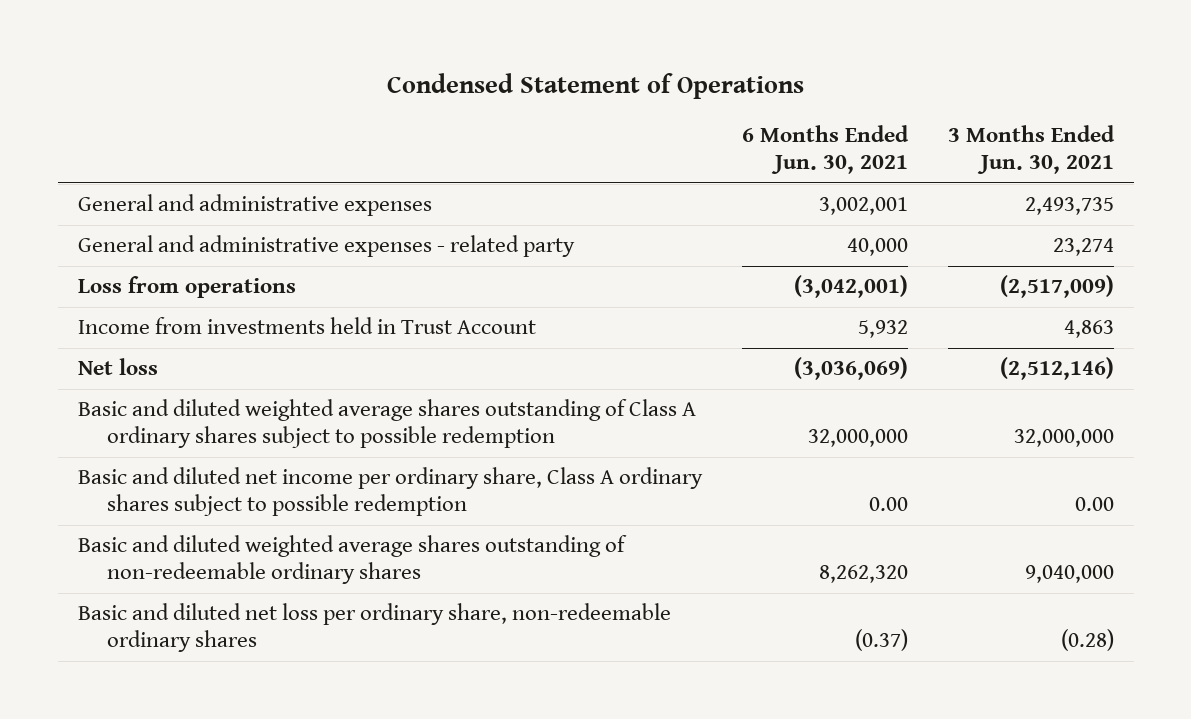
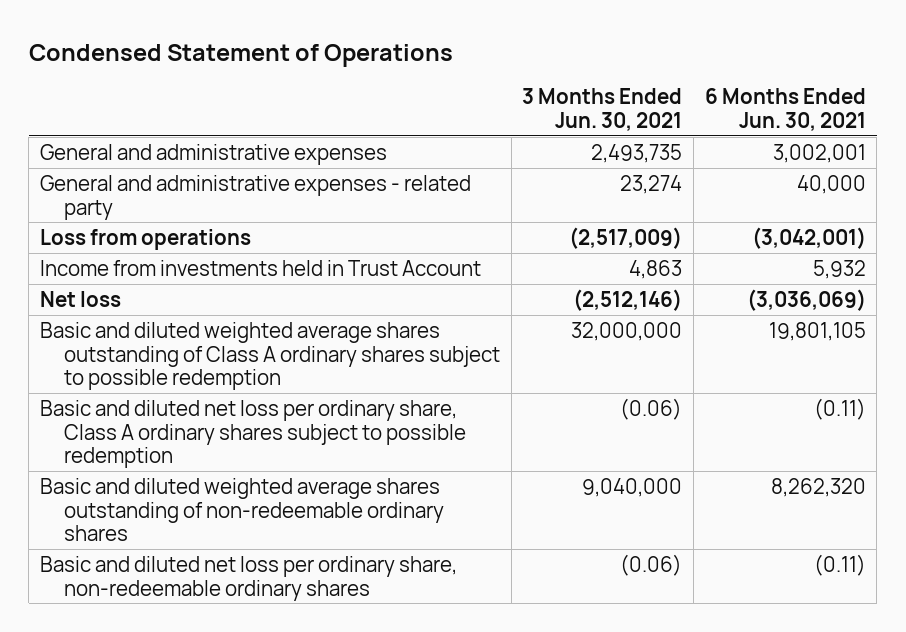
- | 6 Months Ended Jun. 30, 2021 | 3 Months Ended Jun. 30, 2021
+ | 3 Months Ended Jun. 30, 2021 | 6 Months Ended Jun. 30, 2021
- Basic and diluted weighted average shares outstanding of Class A ordinary shares subject to possible redemption | 32,000,000 | 32,000,000
- Basic and diluted net income per ordinary share, Class A ordinary shares subject to possible redemption | 0.00 | 0.00
+ Basic and diluted weighted average shares outstanding of Class A ordinary shares subject to possible redemption | 32,000,000 | 19,801,105
+ Basic and diluted net loss per ordinary share, Class A ordinary shares subject to possible redemption | (0.06) | (0.11)
- Basic and diluted net loss per ordinary share, non-redeemable ordinary shares | (0.37) | (0.28)
+ Basic and diluted net loss per ordinary share, non-redeemable ordinary shares | (0.06) | (0.11)

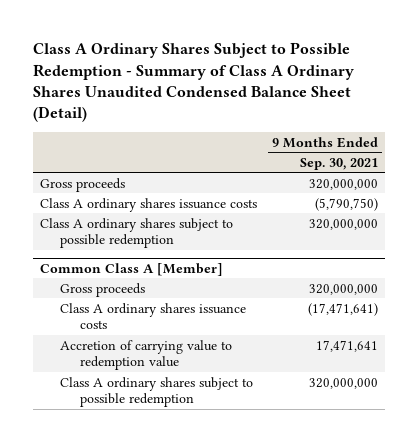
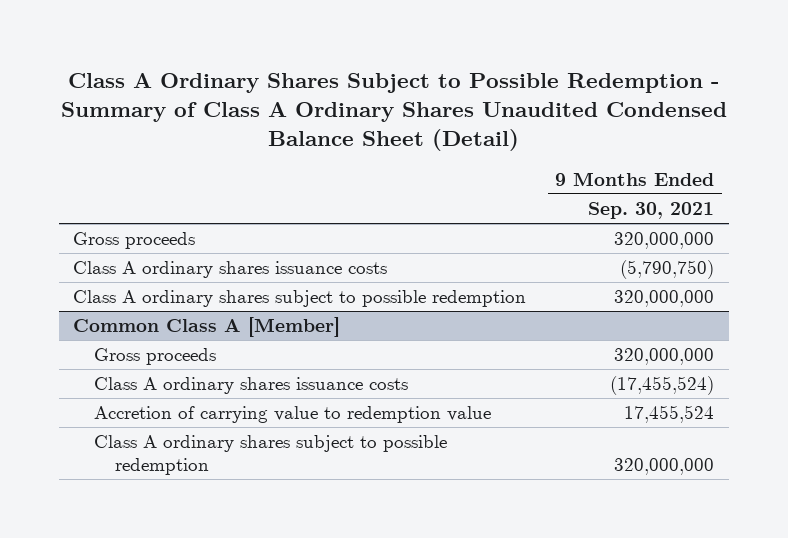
@ Common Class A [Member]
- Class A ordinary shares issuance costs | (17,471,641)
- Accretion of carrying value to redemption value | 17,471,641
+ Class A ordinary shares issuance costs | (17,455,524)
+ Accretion of carrying value to redemption value | 17,455,524

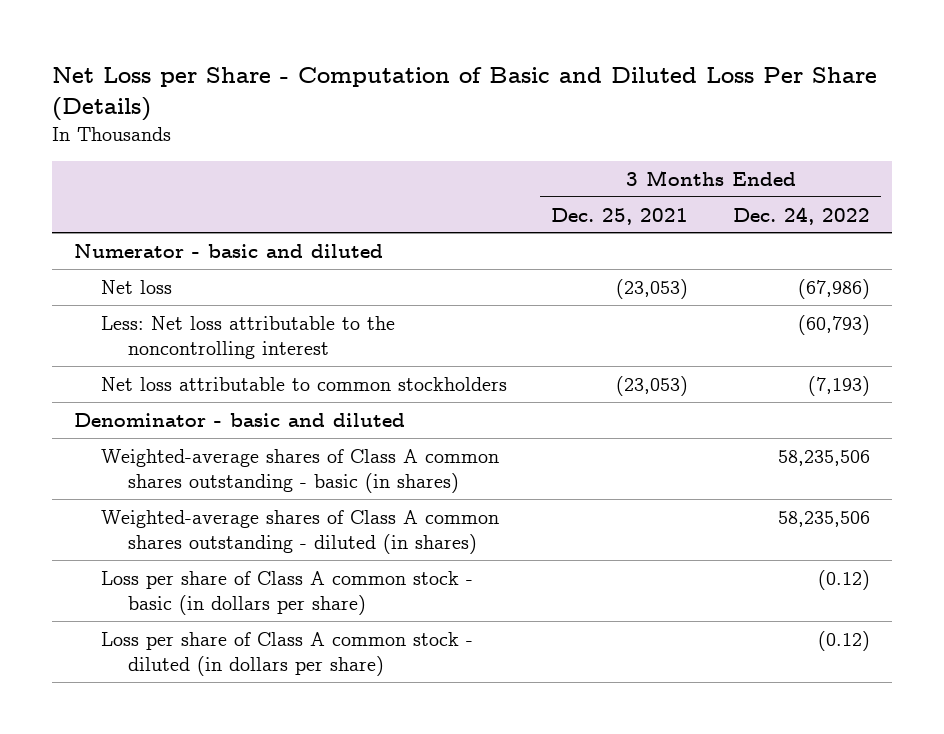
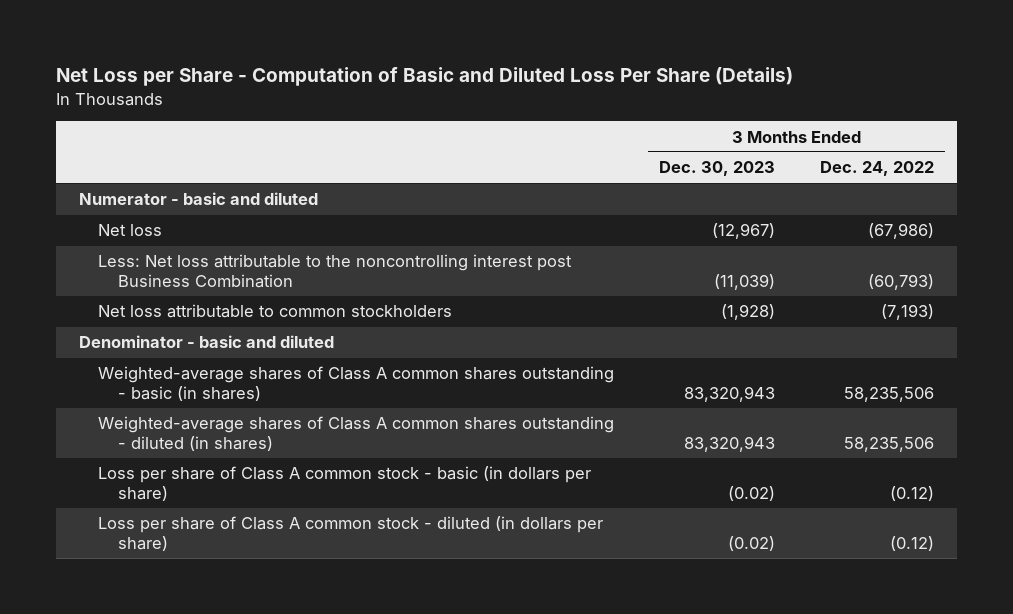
- | 3 Months Ended Dec. 25, 2021 | 3 Months Ended Dec. 24, 2022
+ | 3 Months Ended Dec. 30, 2023 | 3 Months Ended Dec. 24, 2022
- Less: Net loss attributable to the noncontrolling interest | | (60,793)
+ Less: Net loss attributable to the noncontrolling interest post Business Combination | (11,039) | (60,793)

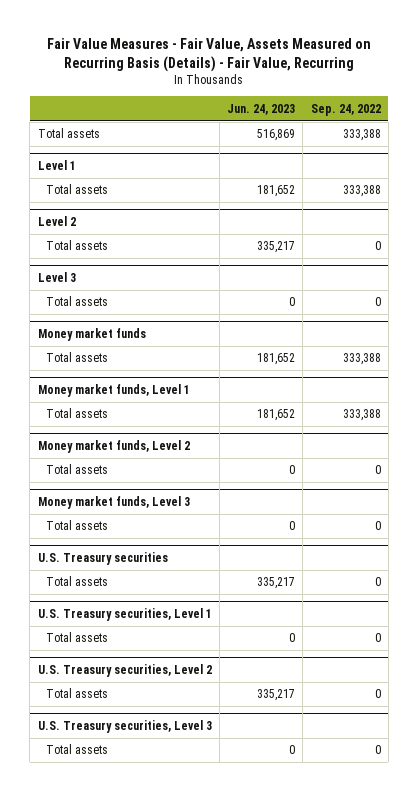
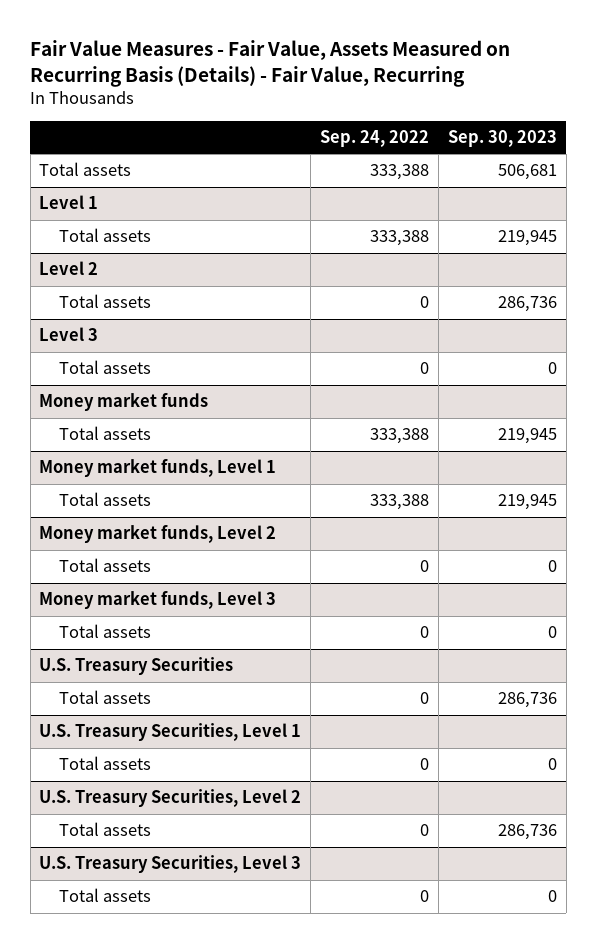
- | Jun. 24, 2023 | Sep. 24, 2022
+ | Sep. 24, 2022 | Sep. 30, 2023
- U.S. Treasury securities
+ U.S. Treasury Securities
- U.S. Treasury securities, Level 1
+ U.S. Treasury Securities, Level 1
- U.S. Treasury securities, Level 2
+ U.S. Treasury Securities, Level 2
- U.S. Treasury securities, Level 3
+ U.S. Treasury Securities, Level 3

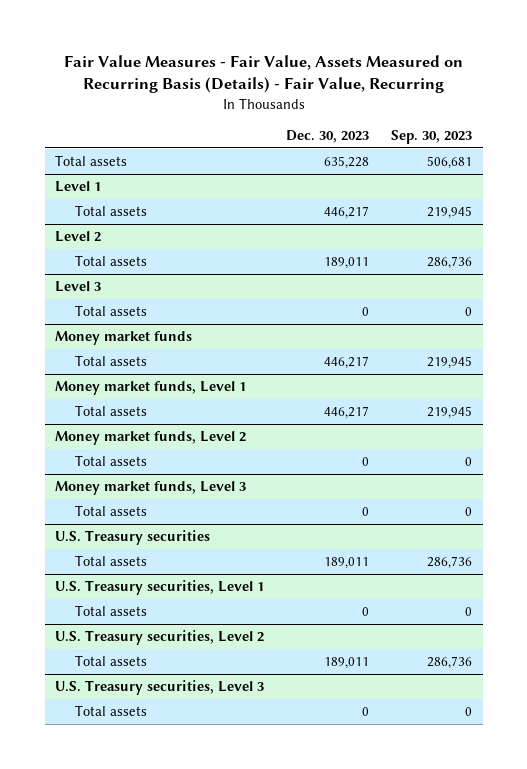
- | Sep. 24, 2022 | Sep. 30, 2023
+ | Dec. 30, 2023 | Sep. 30, 2023
- U.S. Treasury Securities
+ U.S. Treasury securities
- U.S. Treasury Securities, Level 1
+ U.S. Treasury securities, Level 1
- U.S. Treasury Securities, Level 2
+ U.S. Treasury securities, Level 2
- U.S. Treasury Securities, Level 3
+ U.S. Treasury securities, Level 3

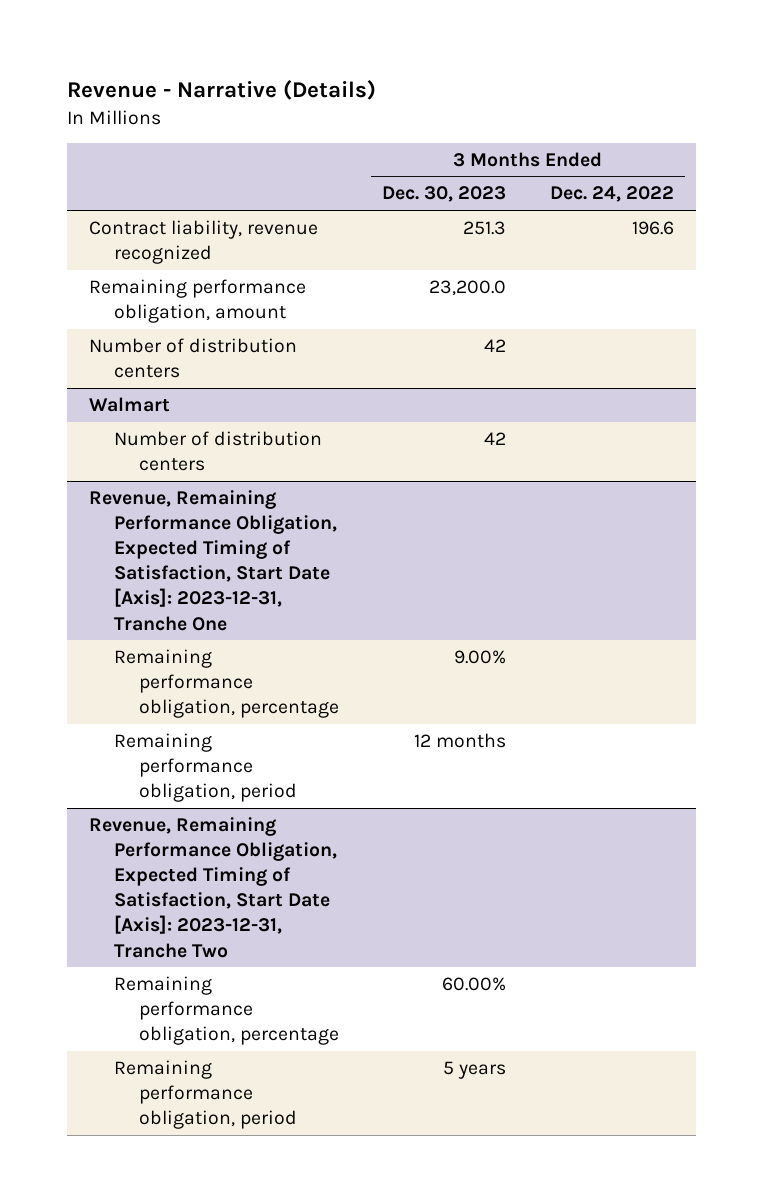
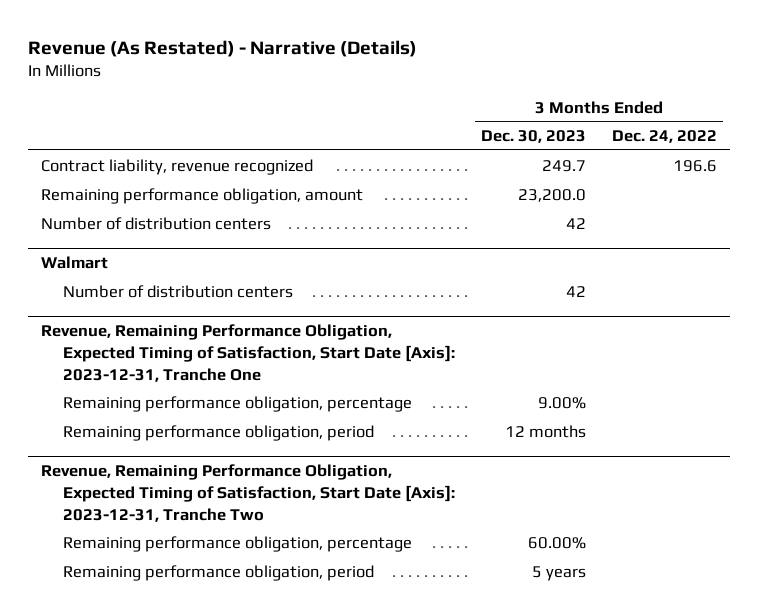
- Revenue - Narrative (Details)
+ Revenue (As Restated) - Narrative (Details)
- Contract liability, revenue recognized | 251.3 | 196.6
+ Contract liability, revenue recognized | 249.7 | 196.6

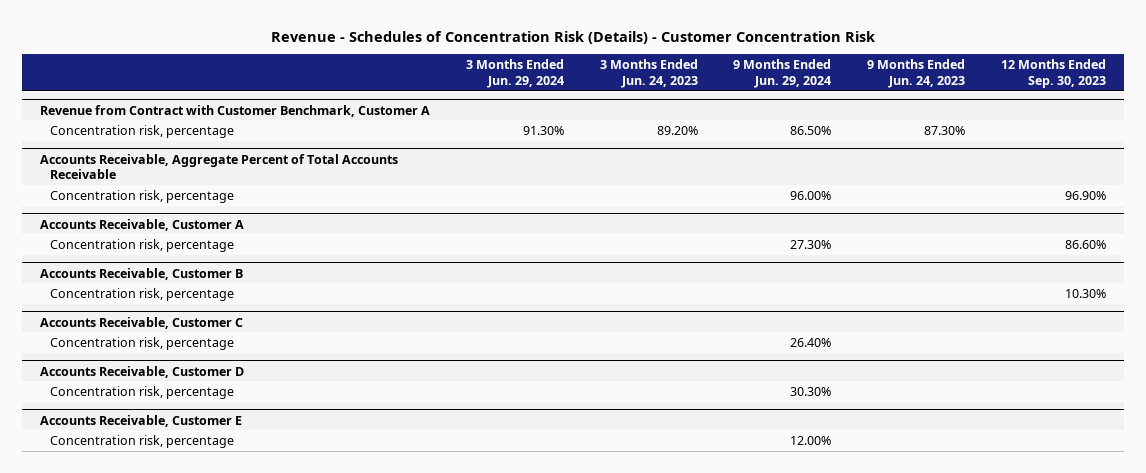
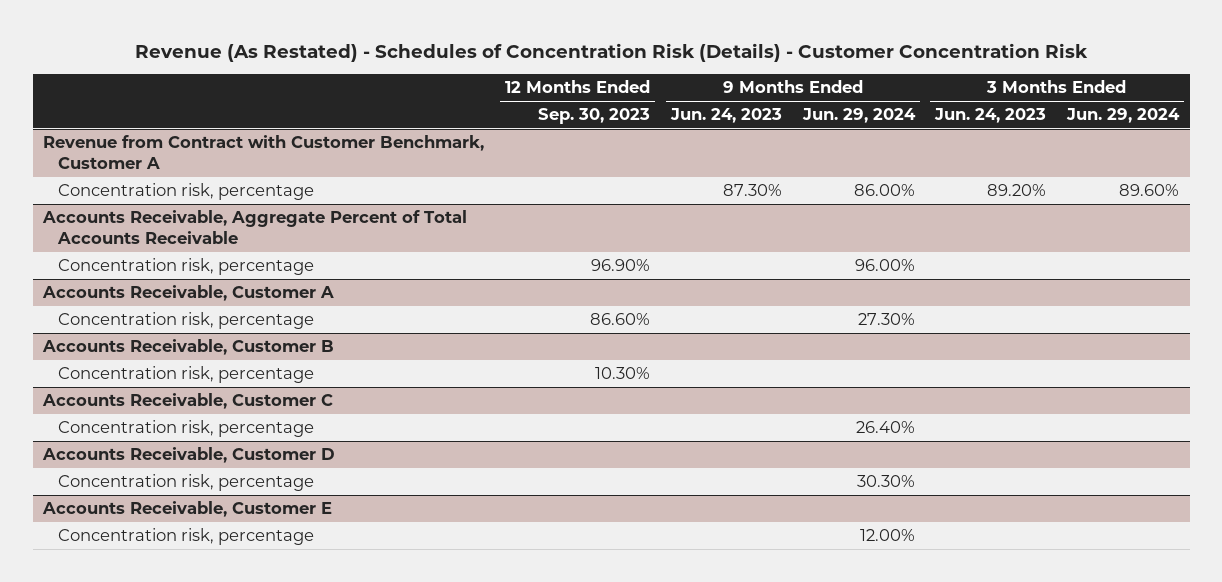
- Revenue - Schedules of Concentration Risk (Details) - Customer Concentration Risk
+ Revenue (As Restated) - Schedules of Concentration Risk (Details) - Customer Concentration Risk
- | 3 Months Ended Jun. 29, 2024 | 3 Months Ended Jun. 24, 2023 | 9 Months Ended Jun. 29, 2024 | 9 Months Ended Jun. 24, 2023 | 12 Months Ended Sep. 30, 2023
+ | 12 Months Ended Sep. 30, 2023 | 9 Months Ended Jun. 24, 2023 | 9 Months Ended Jun. 29, 2024 | 3 Months Ended Jun. 24, 2023 | 3 Months Ended Jun. 29, 2024
@ Revenue from Contract with Customer Benchmark, Customer A
- Concentration risk, percentage | 91.30% | 89.20% | 86.50% | 87.30% |
+ Concentration risk, percentage | | 87.30% | 86.00% | 89.20% | 89.60%

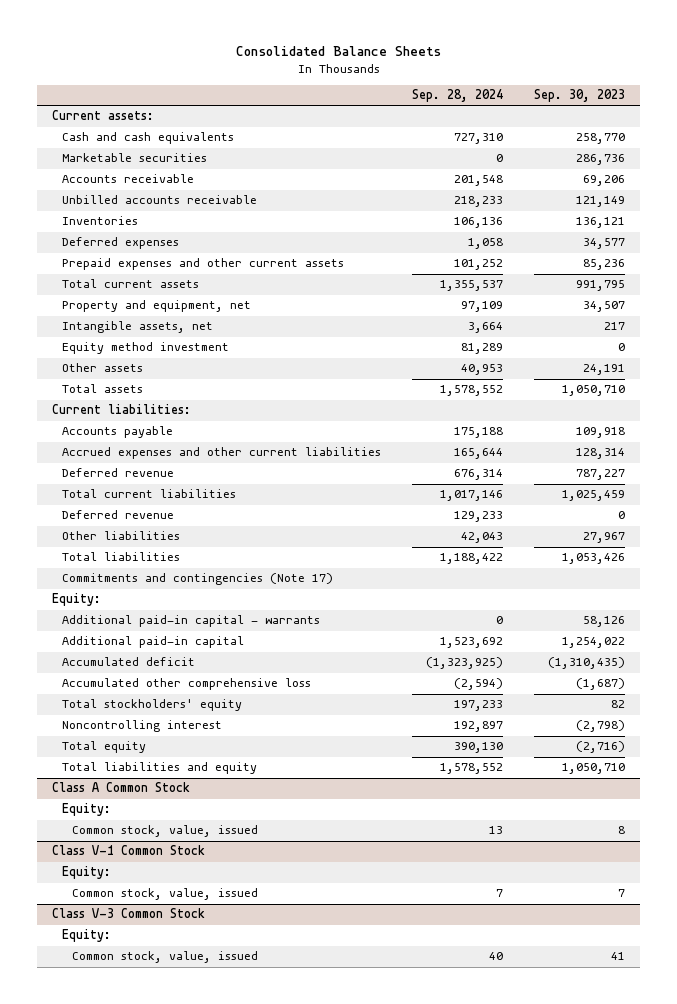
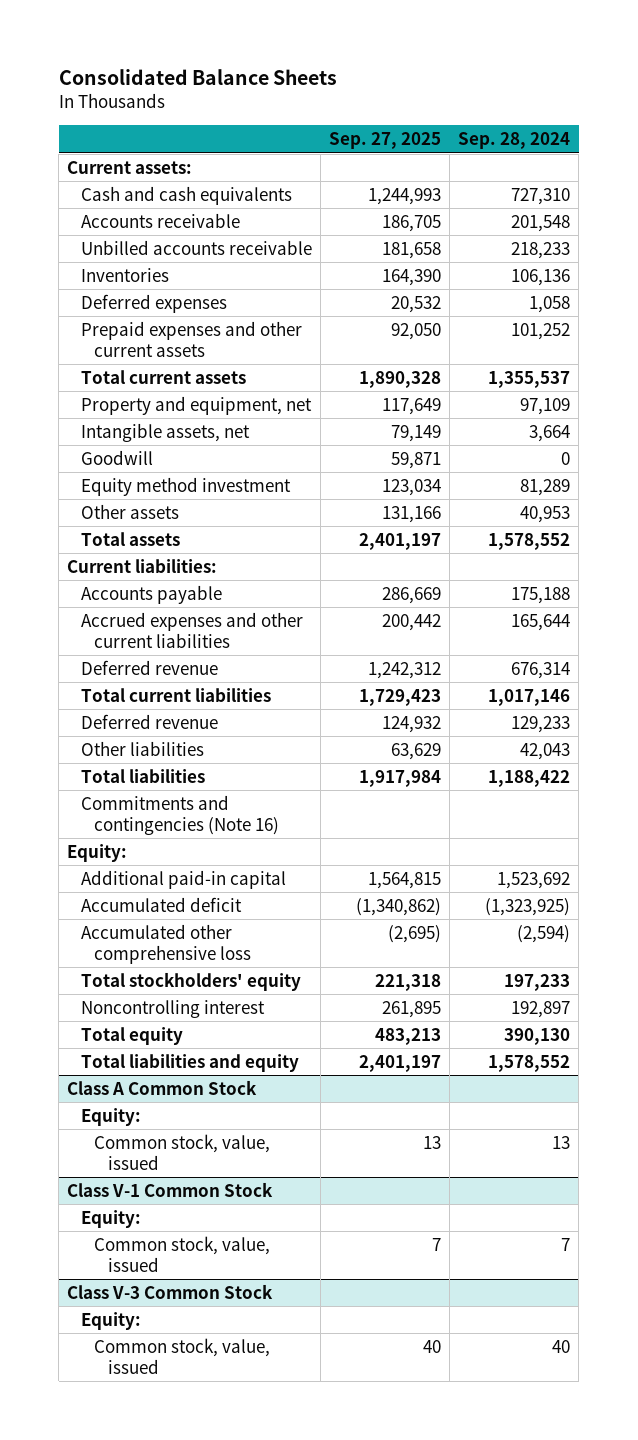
- | Sep. 28, 2024 | Sep. 30, 2023
+ | Sep. 27, 2025 | Sep. 28, 2024
- Marketable securities | 0 | 286,736
+ Goodwill | 59,871 | 0
- Commitments and contingencies (Note 17)
+ Commitments and contingencies (Note 16)
- Additional paid-in capital - warrants | 0 | 58,126

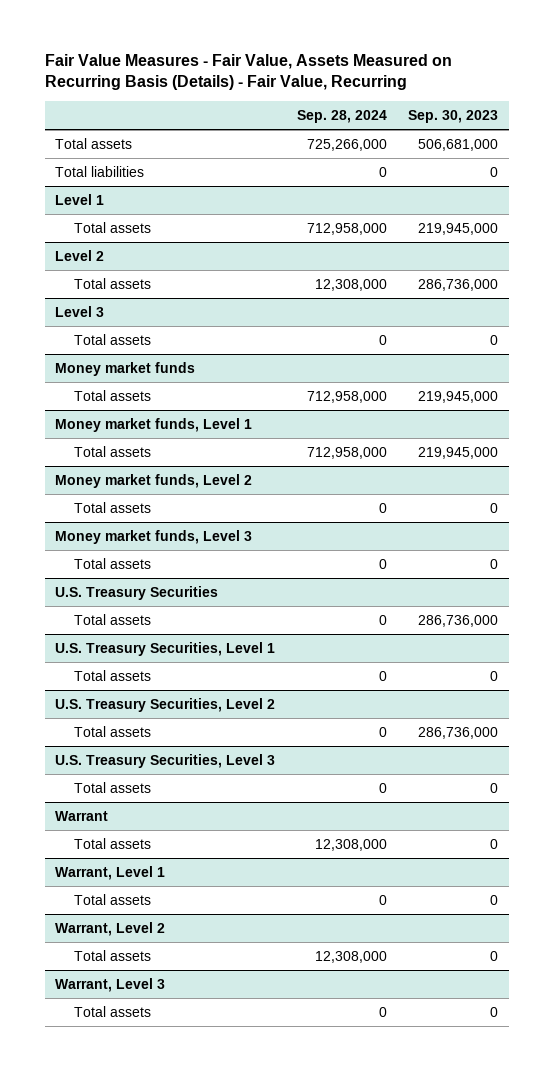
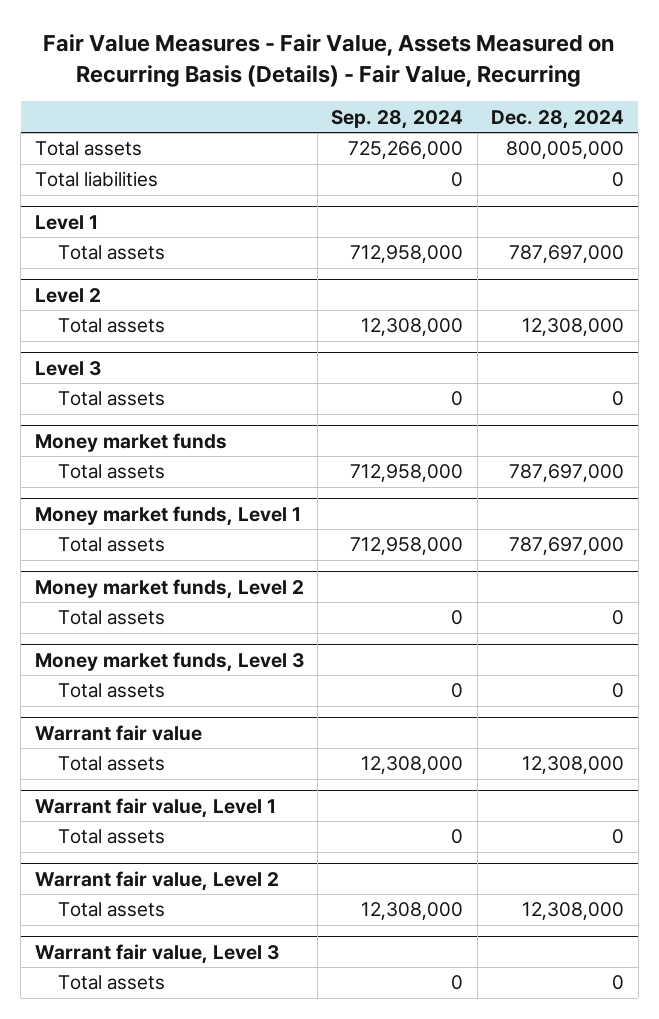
- | Sep. 28, 2024 | Sep. 30, 2023
+ | Sep. 28, 2024 | Dec. 28, 2024
- U.S. Treasury Securities
- Total assets | 0 | 286,736,000
- U.S. Treasury Securities, Level 1
- Total assets | 0 | 0
- U.S. Treasury Securities, Level 2
- Total assets | 0 | 286,736,000
- U.S. Treasury Securities, Level 3
- Total assets | 0 | 0
- Warrant
+ Warrant fair value
- Warrant, Level 1
+ Warrant fair value, Level 1
- Warrant, Level 2
+ Warrant fair value, Level 2
- Warrant, Level 3
+ Warrant fair value, Level 3

